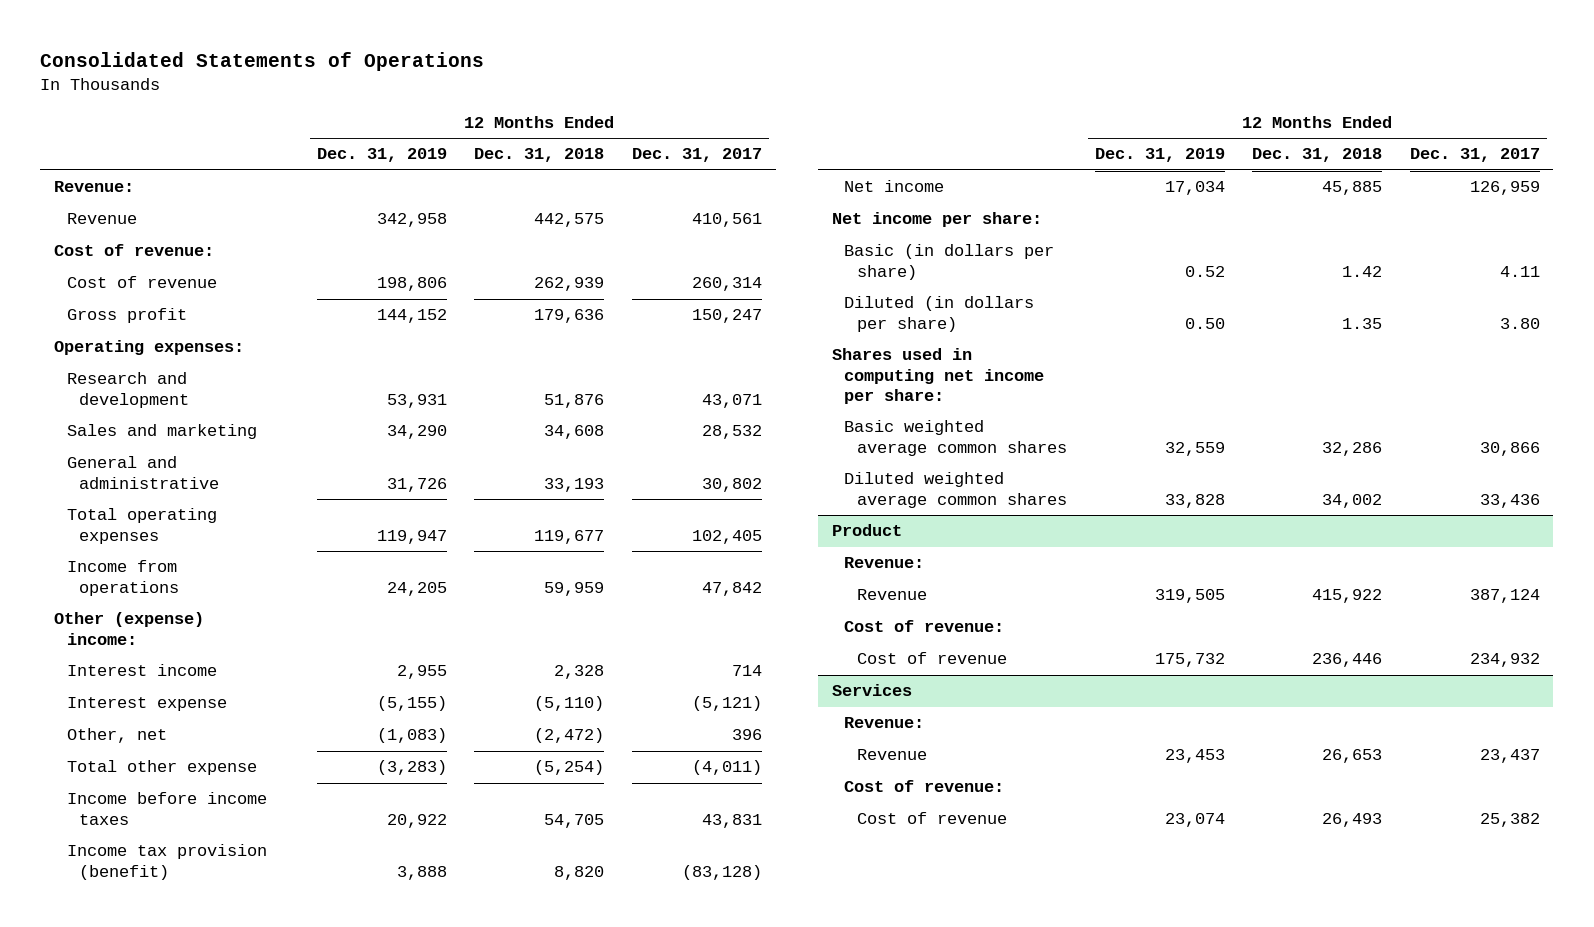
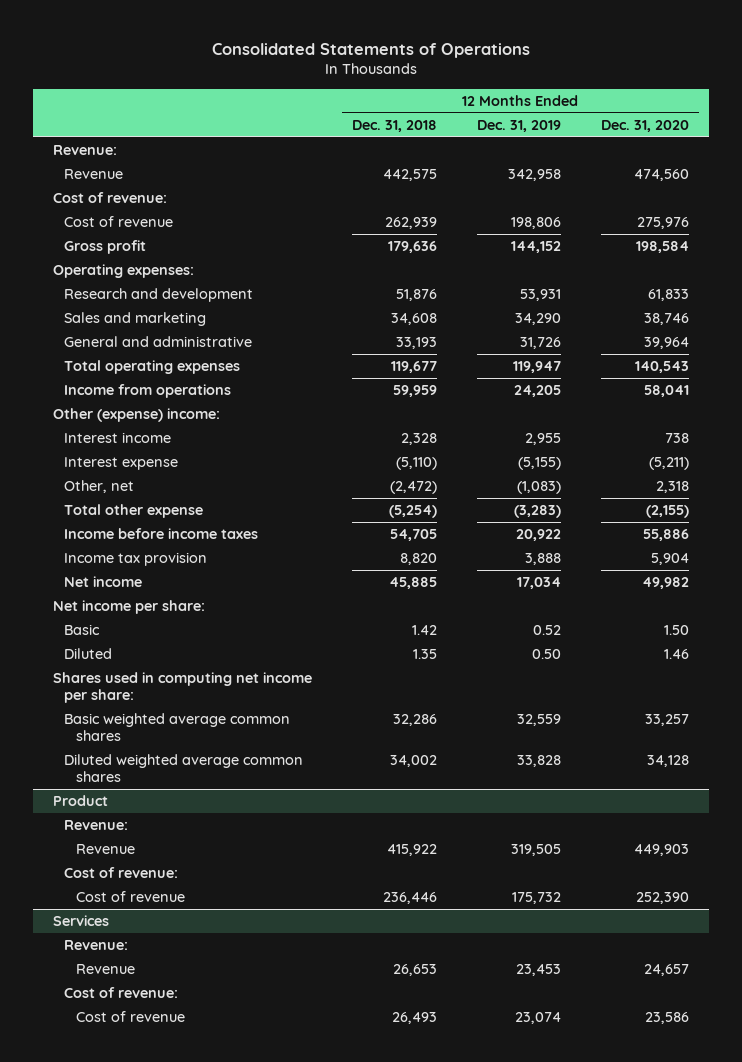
- | 12 Months Ended Dec. 31, 2019 | 12 Months Ended Dec. 31, 2018 | 12 Months Ended Dec. 31, 2017
+ | 12 Months Ended Dec. 31, 2018 | 12 Months Ended Dec. 31, 2019 | 12 Months Ended Dec. 31, 2020
- Income tax provision (benefit) | 3,888 | 8,820 | (83,128)
+ Income tax provision | 8,820 | 3,888 | 5,904
- Basic (in dollars per share) | 0.52 | 1.42 | 4.11
- Diluted (in dollars per share) | 0.50 | 1.35 | 3.80
+ Basic | 1.42 | 0.52 | 1.50
+ Diluted | 1.35 | 0.50 | 1.46

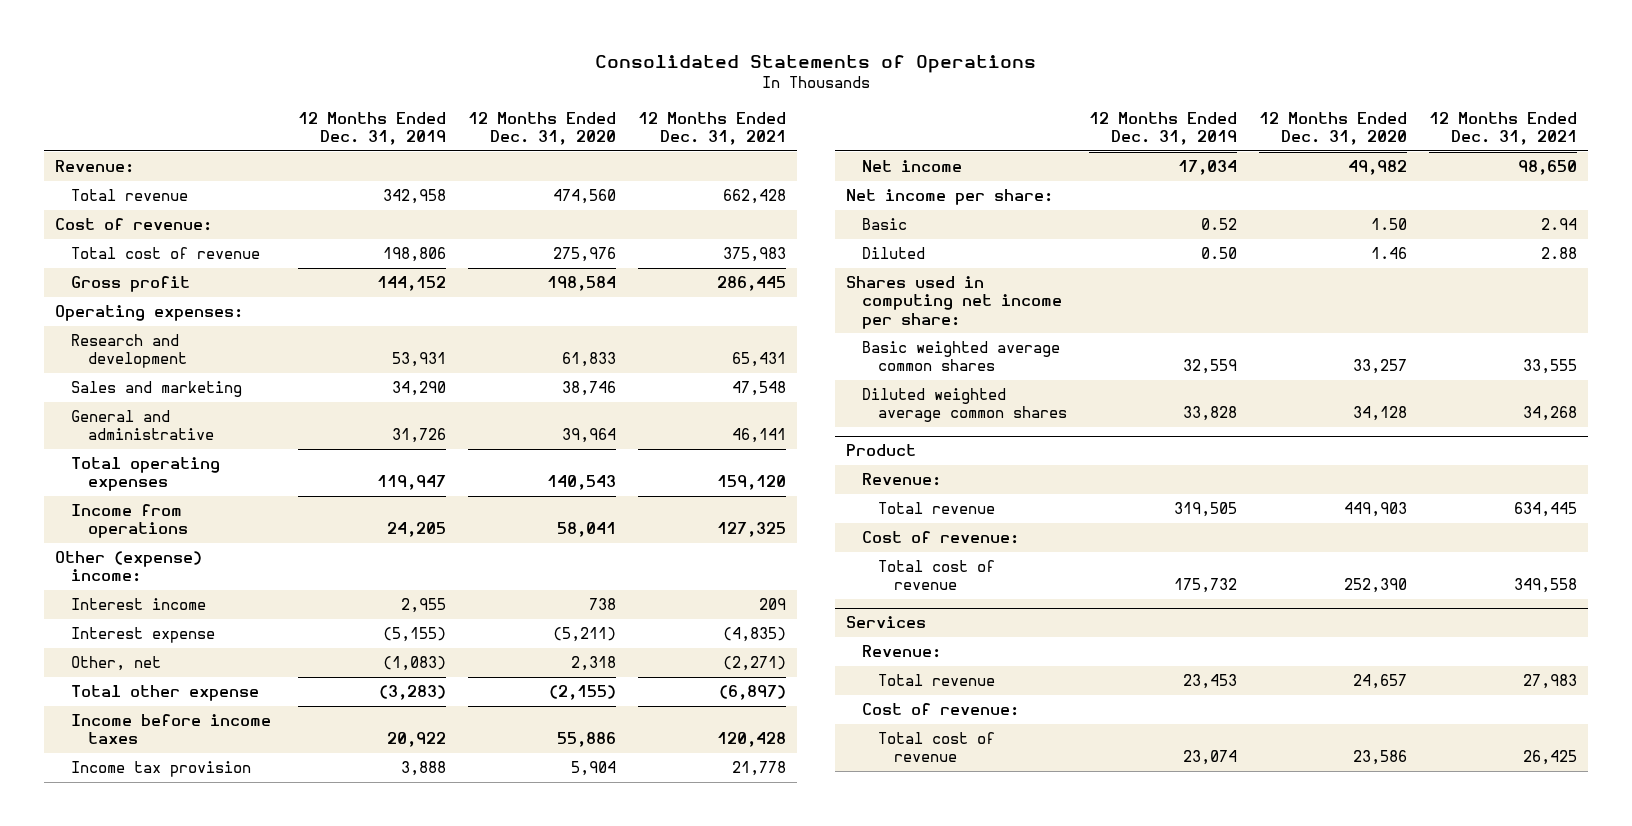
- | 12 Months Ended Dec. 31, 2018 | 12 Months Ended Dec. 31, 2019 | 12 Months Ended Dec. 31, 2020
+ | 12 Months Ended Dec. 31, 2019 | 12 Months Ended Dec. 31, 2020 | 12 Months Ended Dec. 31, 2021
- Revenue | 442,575 | 342,958 | 474,560
+ Total revenue | 342,958 | 474,560 | 662,428
- Cost of revenue | 262,939 | 198,806 | 275,976
+ Total cost of revenue | 198,806 | 275,976 | 375,983
@ Product
- Revenue | 415,922 | 319,505 | 449,903
+ Total revenue | 319,505 | 449,903 | 634,445
- Cost of revenue | 236,446 | 175,732 | 252,390
+ Total cost of revenue | 175,732 | 252,390 | 349,558
@ Services
- Revenue | 26,653 | 23,453 | 24,657
+ Total revenue | 23,453 | 24,657 | 27,983
- Cost of revenue | 26,493 | 23,074 | 23,586
+ Total cost of revenue | 23,074 | 23,586 | 26,425

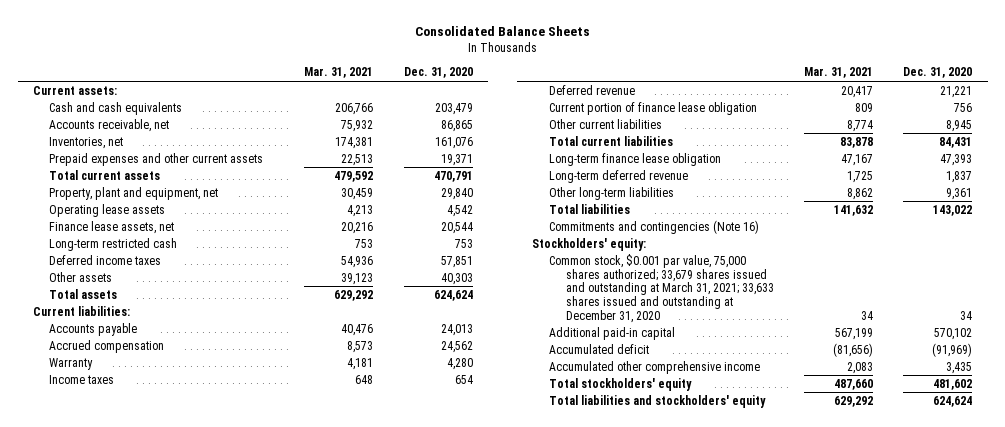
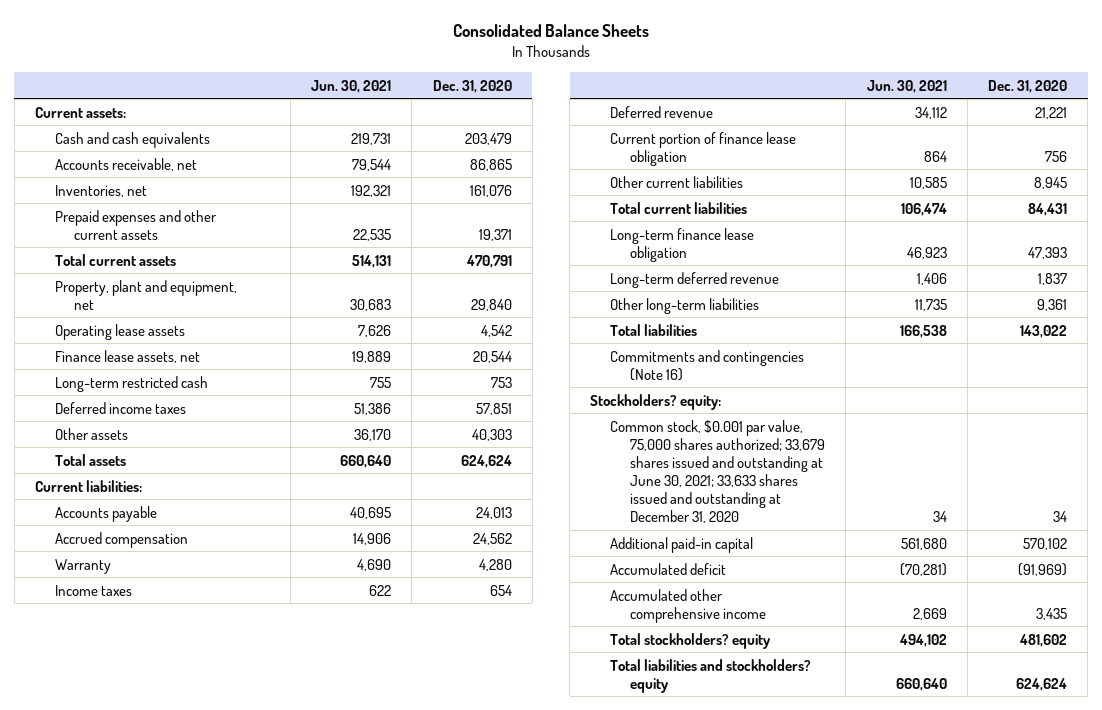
- | Mar. 31, 2021 | Dec. 31, 2020
+ | Jun. 30, 2021 | Dec. 31, 2020
- Stockholders' equity:
- Common stock, $0.001 par value, 75,000 shares authorized; 33,679 shares issued and outstanding at March 31, 2021; 33,633 shares issued and outstanding at December 31, 2020 | 34 | 34
+ Stockholders? equity:
+ Common stock, $0.001 par value, 75,000 shares authorized; 33,679 shares issued and outstanding at June 30, 2021; 33,633 shares issued and outstanding at December 31, 2020 | 34 | 34
- Total stockholders' equity | 487,660 | 481,602
- Total liabilities and stockholders' equity | 629,292 | 624,624
+ Total stockholders? equity | 494,102 | 481,602
+ Total liabilities and stockholders? equity | 660,640 | 624,624

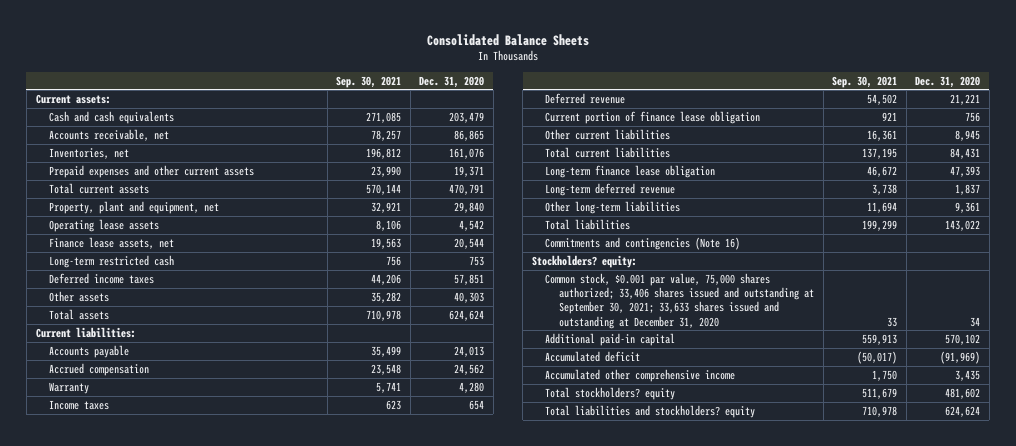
- | Jun. 30, 2021 | Dec. 31, 2020
+ | Sep. 30, 2021 | Dec. 31, 2020
- Common stock, $0.001 par value, 75,000 shares authorized; 33,679 shares issued and outstanding at June 30, 2021; 33,633 shares issued and outstanding at December 31, 2020 | 34 | 34
+ Common stock, $0.001 par value, 75,000 shares authorized; 33,406 shares issued and outstanding at September 30, 2021; 33,633 shares issued and outstanding at December 31, 2020 | 33 | 34

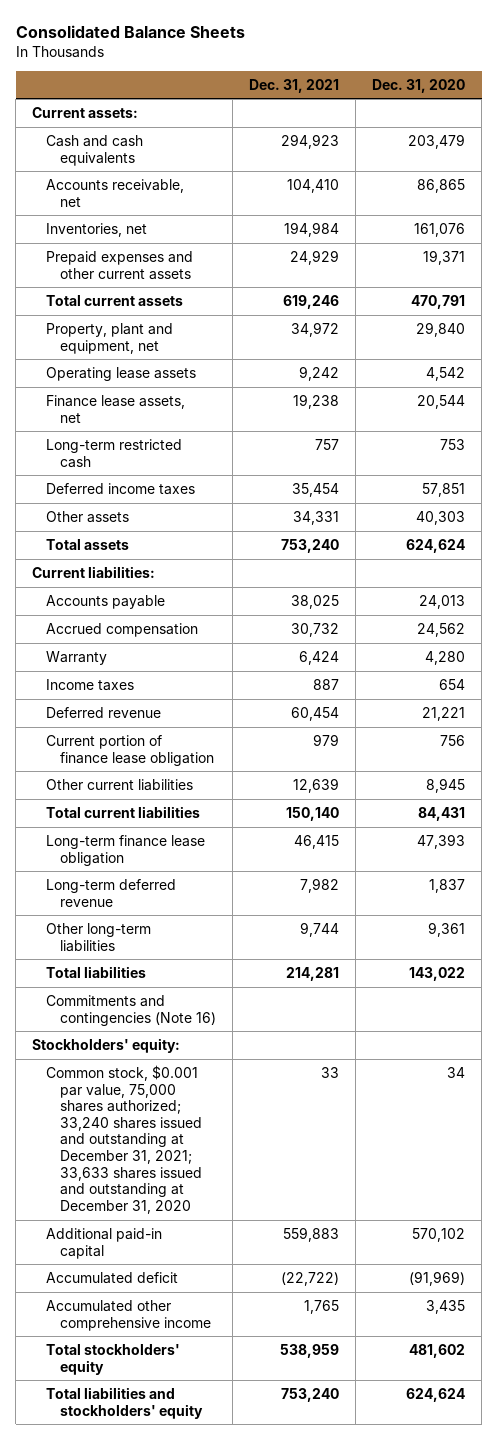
- | Sep. 30, 2021 | Dec. 31, 2020
+ | Dec. 31, 2021 | Dec. 31, 2020
- Stockholders? equity:
- Common stock, $0.001 par value, 75,000 shares authorized; 33,406 shares issued and outstanding at September 30, 2021; 33,633 shares issued and outstanding at December 31, 2020 | 33 | 34
+ Stockholders' equity:
+ Common stock, $0.001 par value, 75,000 shares authorized; 33,240 shares issued and outstanding at December 31, 2021; 33,633 shares issued and outstanding at December 31, 2020 | 33 | 34
- Total stockholders? equity | 511,679 | 481,602
- Total liabilities and stockholders? equity | 710,978 | 624,624
+ Total stockholders' equity | 538,959 | 481,602
+ Total liabilities and stockholders' equity | 753,240 | 624,624

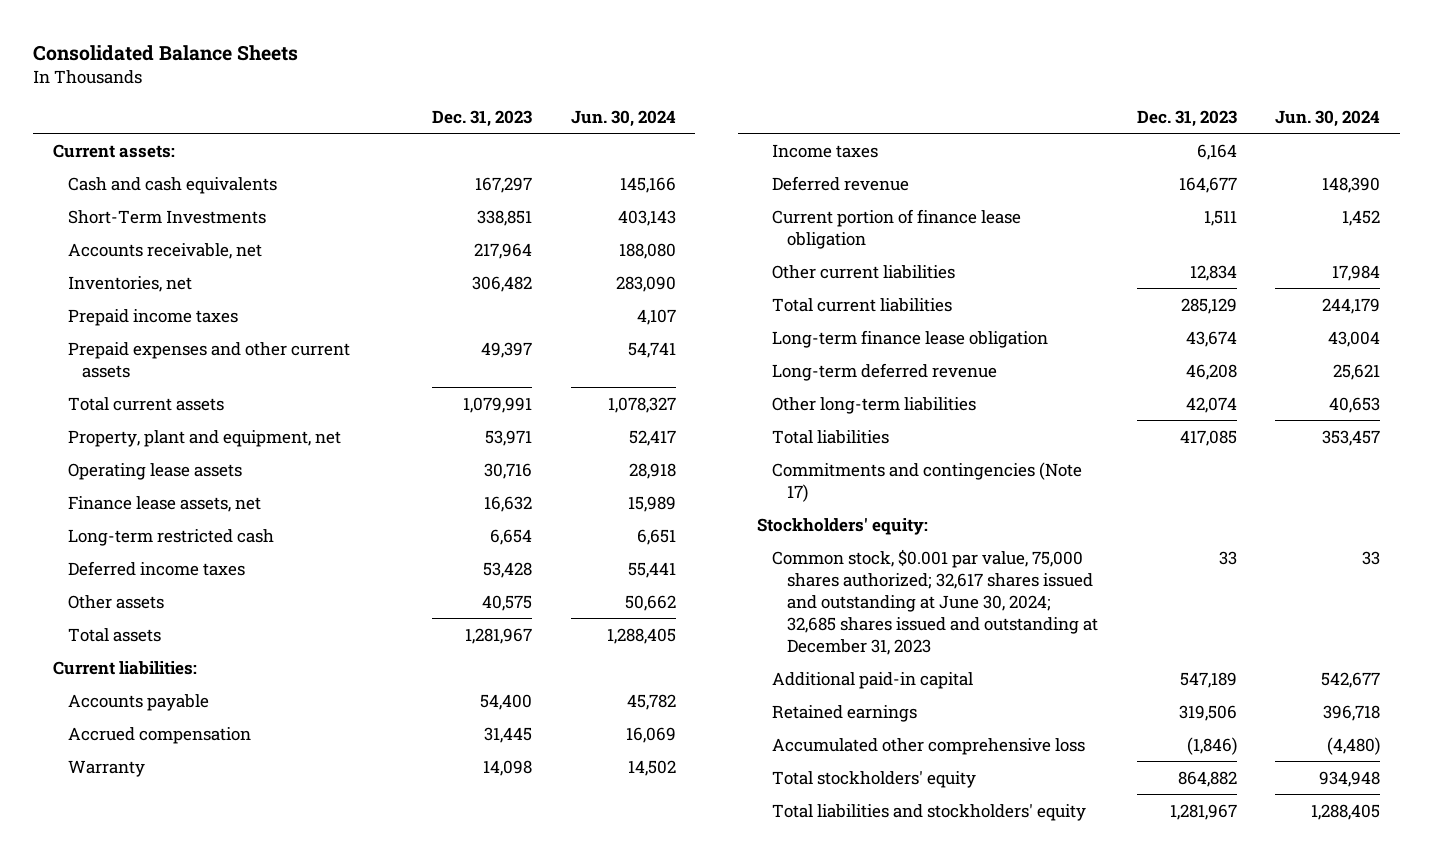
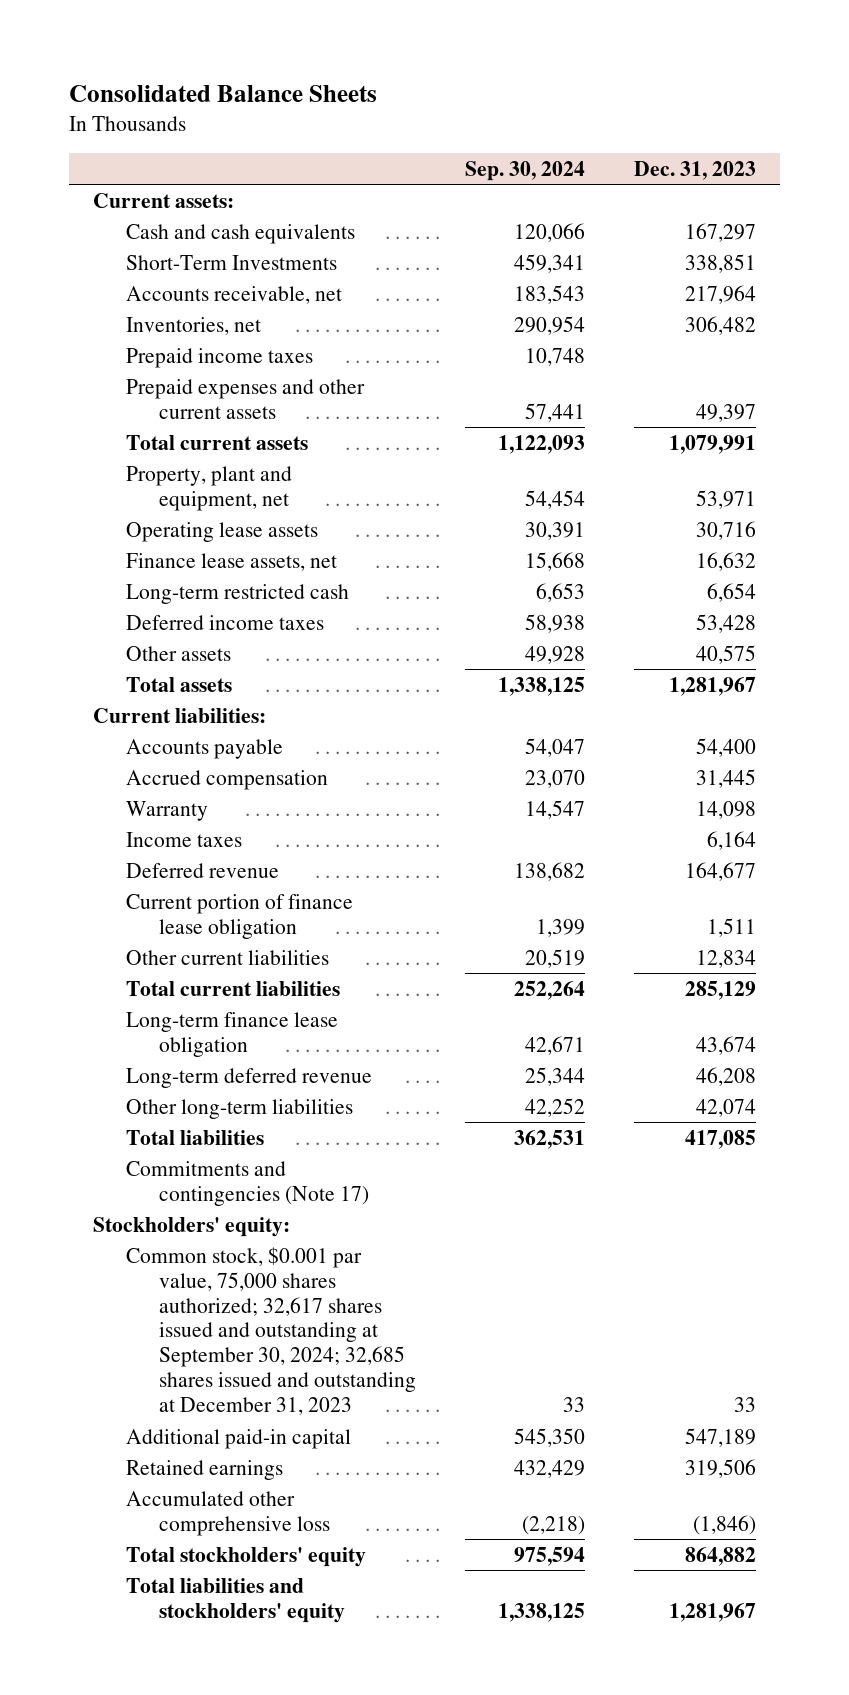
- | Dec. 31, 2023 | Jun. 30, 2024
+ | Sep. 30, 2024 | Dec. 31, 2023
- Common stock, $0.001 par value, 75,000 shares authorized; 32,617 shares issued and outstanding at June 30, 2024; 32,685 shares issued and outstanding at December 31, 2023 | 33 | 33
+ Common stock, $0.001 par value, 75,000 shares authorized; 32,617 shares issued and outstanding at September 30, 2024; 32,685 shares issued and outstanding at December 31, 2023 | 33 | 33

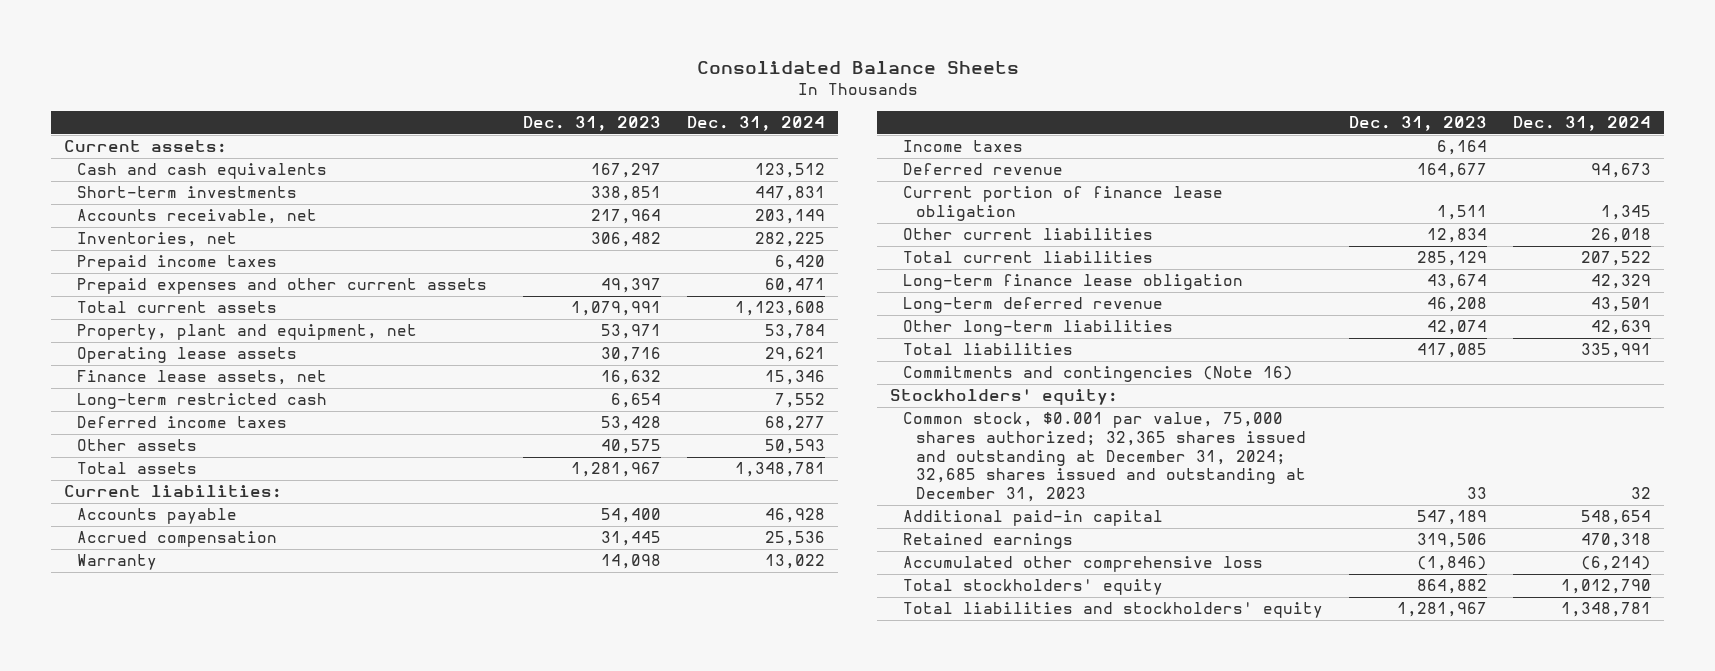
- | Sep. 30, 2024 | Dec. 31, 2023
+ | Dec. 31, 2023 | Dec. 31, 2024
- Short-Term Investments | 459,341 | 338,851
+ Short-term investments | 338,851 | 447,831
- Commitments and contingencies (Note 17)
+ Commitments and contingencies (Note 16)
- Common stock, $0.001 par value, 75,000 shares authorized; 32,617 shares issued and outstanding at September 30, 2024; 32,685 shares issued and outstanding at December 31, 2023 | 33 | 33
+ Common stock, $0.001 par value, 75,000 shares authorized; 32,365 shares issued and outstanding at December 31, 2024; 32,685 shares issued and outstanding at December 31, 2023 | 33 | 32

